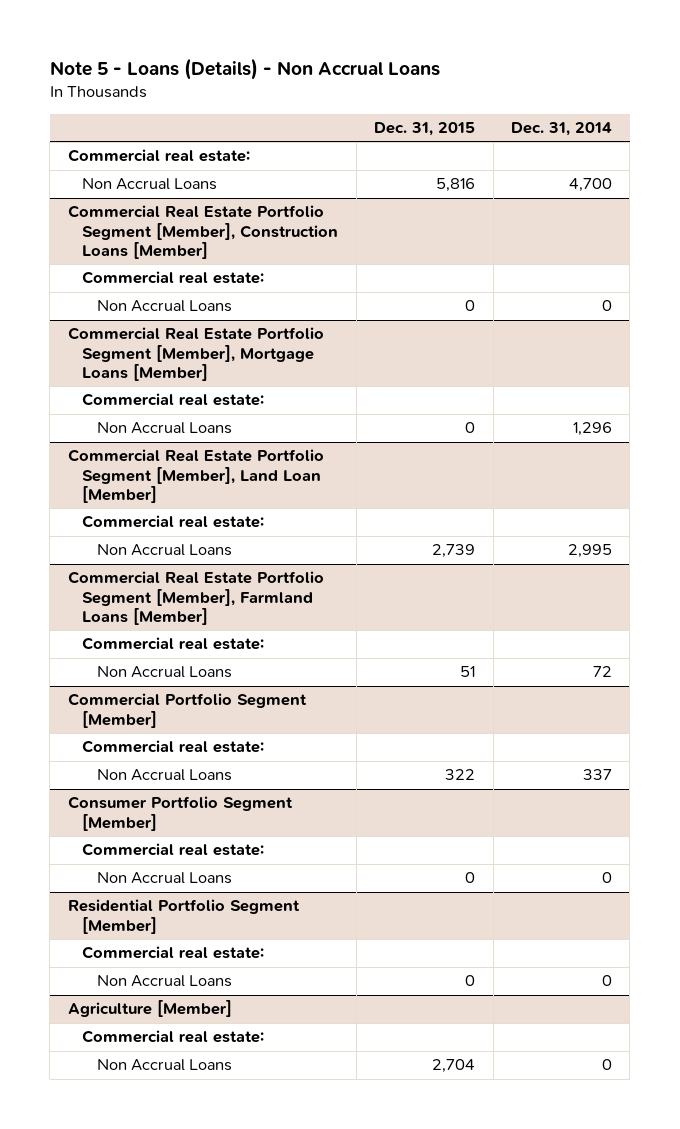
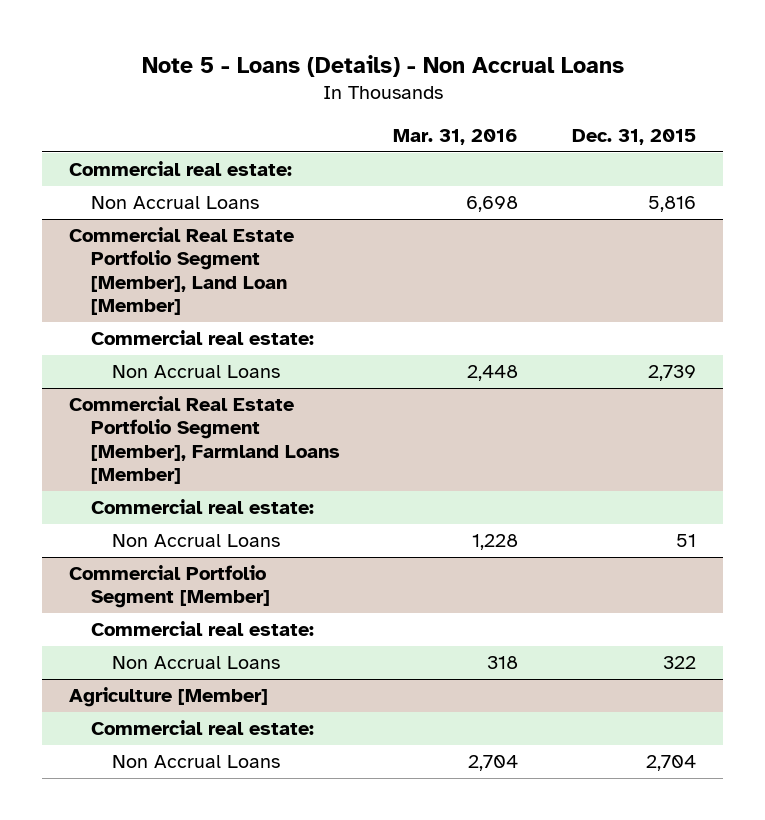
- | Dec. 31, 2015 | Dec. 31, 2014
+ | Mar. 31, 2016 | Dec. 31, 2015
- Commercial Real Estate Portfolio Segment [Member], Construction Loans [Member]
- Commercial real estate:
- Non Accrual Loans | 0 | 0
- Commercial Real Estate Portfolio Segment [Member], Mortgage Loans [Member]
- Commercial real estate:
- Non Accrual Loans | 0 | 1,296
- Consumer Portfolio Segment [Member]
- Commercial real estate:
- Non Accrual Loans | 0 | 0
- Residential Portfolio Segment [Member]
- Commercial real estate:
- Non Accrual Loans | 0 | 0

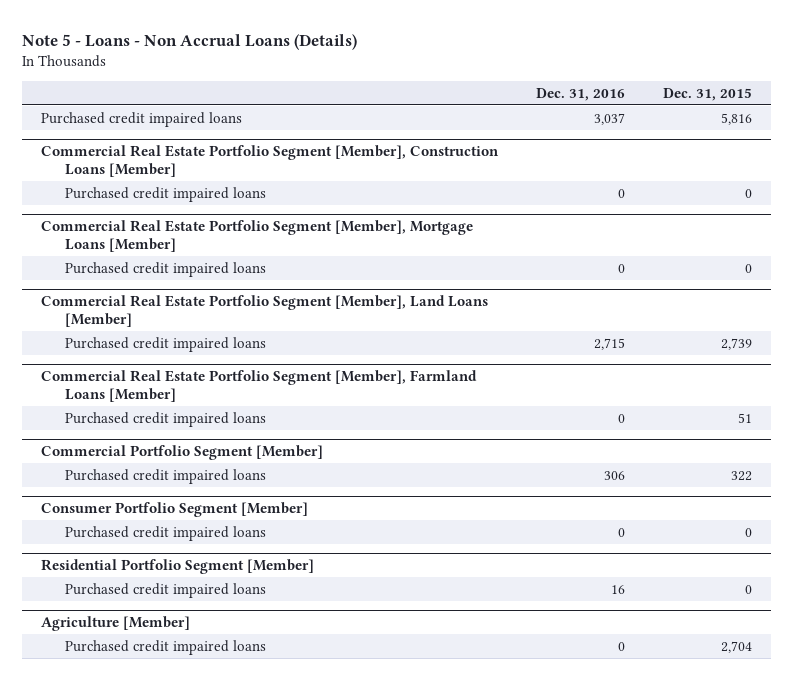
- Note 5 - Loans (Details) - Non Accrual Loans
+ Note 5 - Loans - Non Accrual Loans (Details)
- | Mar. 31, 2016 | Dec. 31, 2015
+ | Dec. 31, 2016 | Dec. 31, 2015
- Commercial real estate:
- Non Accrual Loans | 6,698 | 5,816
- Commercial Real Estate Portfolio Segment [Member], Land Loan [Member]
- Commercial real estate:
- Non Accrual Loans | 2,448 | 2,739
+ Purchased credit impaired loans | 3,037 | 5,816
+ Commercial Real Estate Portfolio Segment [Member], Construction Loans [Member]
+ Purchased credit impaired loans | 0 | 0
+ Commercial Real Estate Portfolio Segment [Member], Mortgage Loans [Member]
+ Purchased credit impaired loans | 0 | 0
+ Commercial Real Estate Portfolio Segment [Member], Land Loans [Member]
+ Purchased credit impaired loans | 2,715 | 2,739
@ Commercial Real Estate Portfolio Segment [Member], Farmland Loans [Member]
- Commercial real estate:
- Non Accrual Loans | 1,228 | 51
+ Purchased credit impaired loans | 0 | 51
@ Commercial Portfolio Segment [Member]
- Commercial real estate:
- Non Accrual Loans | 318 | 322
+ Purchased credit impaired loans | 306 | 322
+ Consumer Portfolio Segment [Member]
+ Purchased credit impaired loans | 0 | 0
+ Residential Portfolio Segment [Member]
+ Purchased credit impaired loans | 16 | 0
@ Agriculture [Member]
- Commercial real estate:
- Non Accrual Loans | 2,704 | 2,704
+ Purchased credit impaired loans | 0 | 2,704

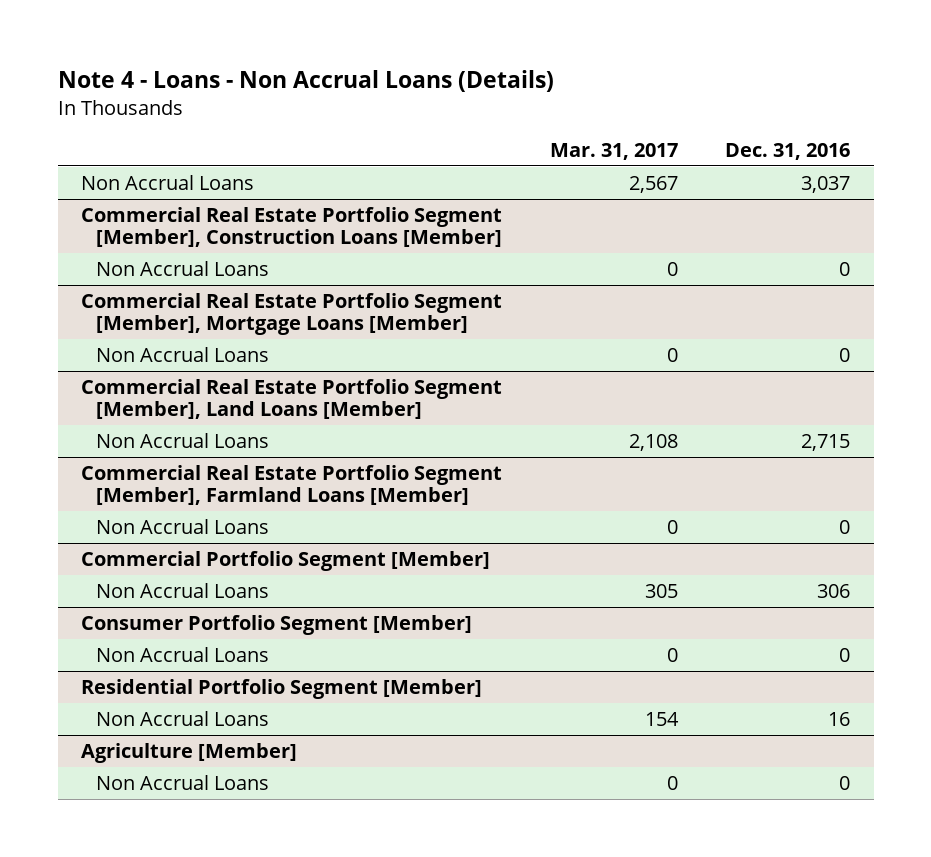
- Note 5 - Loans - Non Accrual Loans (Details)
+ Note 4 - Loans - Non Accrual Loans (Details)
- | Dec. 31, 2016 | Dec. 31, 2015
+ | Mar. 31, 2017 | Dec. 31, 2016
- Purchased credit impaired loans | 3,037 | 5,816
+ Non Accrual Loans | 2,567 | 3,037
@ Commercial Real Estate Portfolio Segment [Member], Construction Loans [Member]
- Purchased credit impaired loans | 0 | 0
+ Non Accrual Loans | 0 | 0
@ Commercial Real Estate Portfolio Segment [Member], Mortgage Loans [Member]
- Purchased credit impaired loans | 0 | 0
+ Non Accrual Loans | 0 | 0
@ Commercial Real Estate Portfolio Segment [Member], Land Loans [Member]
- Purchased credit impaired loans | 2,715 | 2,739
+ Non Accrual Loans | 2,108 | 2,715
@ Commercial Real Estate Portfolio Segment [Member], Farmland Loans [Member]
- Purchased credit impaired loans | 0 | 51
+ Non Accrual Loans | 0 | 0
@ Commercial Portfolio Segment [Member]
- Purchased credit impaired loans | 306 | 322
+ Non Accrual Loans | 305 | 306
@ Consumer Portfolio Segment [Member]
- Purchased credit impaired loans | 0 | 0
+ Non Accrual Loans | 0 | 0
@ Residential Portfolio Segment [Member]
- Purchased credit impaired loans | 16 | 0
+ Non Accrual Loans | 154 | 16
@ Agriculture [Member]
- Purchased credit impaired loans | 0 | 2,704
+ Non Accrual Loans | 0 | 0

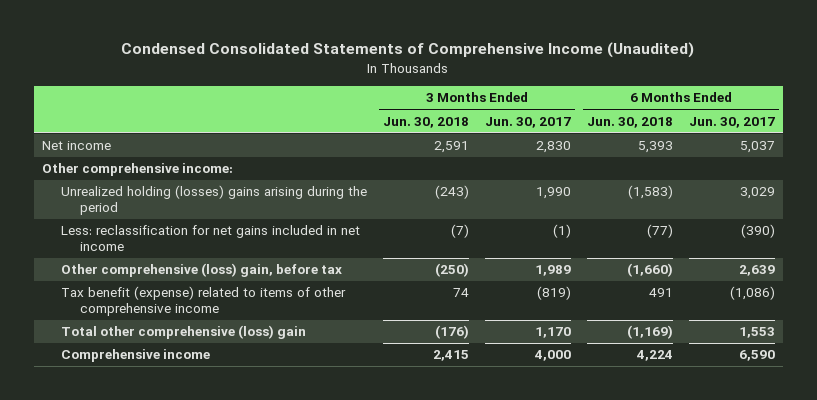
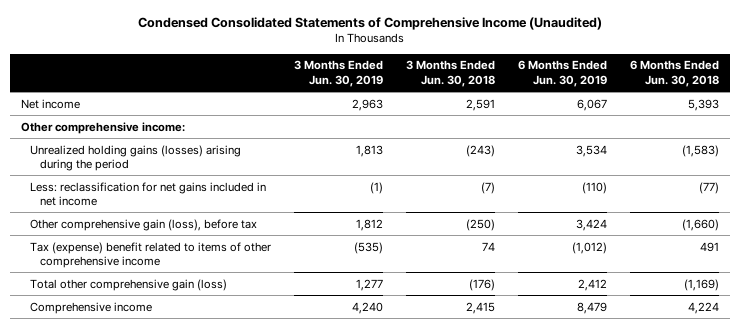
- | 3 Months Ended Jun. 30, 2018 | 3 Months Ended Jun. 30, 2017 | 6 Months Ended Jun. 30, 2018 | 6 Months Ended Jun. 30, 2017
+ | 3 Months Ended Jun. 30, 2019 | 3 Months Ended Jun. 30, 2018 | 6 Months Ended Jun. 30, 2019 | 6 Months Ended Jun. 30, 2018
- Unrealized holding (losses) gains arising during the period | (243) | 1,990 | (1,583) | 3,029
+ Unrealized holding gains (losses) arising during the period | 1,813 | (243) | 3,534 | (1,583)
- Other comprehensive (loss) gain, before tax | (250) | 1,989 | (1,660) | 2,639
- Tax benefit (expense) related to items of other comprehensive income | 74 | (819) | 491 | (1,086)
- Total other comprehensive (loss) gain | (176) | 1,170 | (1,169) | 1,553
+ Other comprehensive gain (loss), before tax | 1,812 | (250) | 3,424 | (1,660)
+ Tax (expense) benefit related to items of other comprehensive income | (535) | 74 | (1,012) | 491
+ Total other comprehensive gain (loss) | 1,277 | (176) | 2,412 | (1,169)

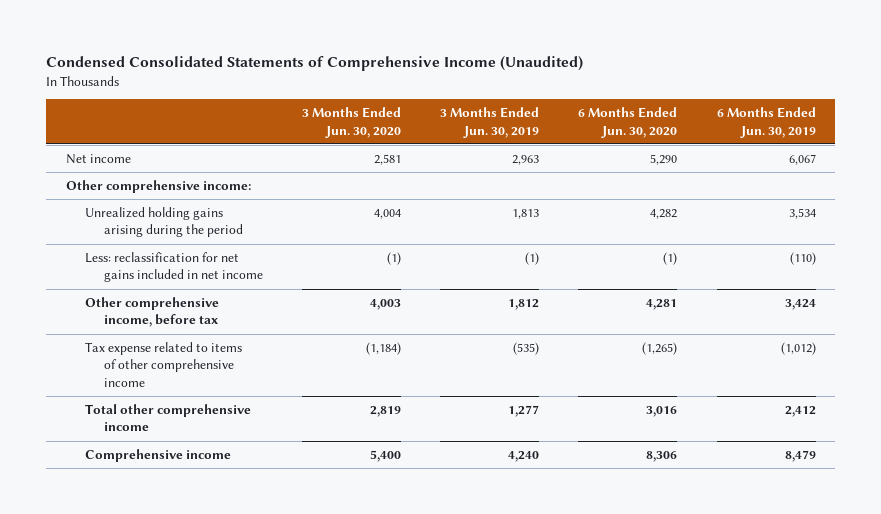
- | 3 Months Ended Jun. 30, 2019 | 3 Months Ended Jun. 30, 2018 | 6 Months Ended Jun. 30, 2019 | 6 Months Ended Jun. 30, 2018
+ | 3 Months Ended Jun. 30, 2020 | 3 Months Ended Jun. 30, 2019 | 6 Months Ended Jun. 30, 2020 | 6 Months Ended Jun. 30, 2019
- Unrealized holding gains (losses) arising during the period | 1,813 | (243) | 3,534 | (1,583)
+ Unrealized holding gains arising during the period | 4,004 | 1,813 | 4,282 | 3,534
- Other comprehensive gain (loss), before tax | 1,812 | (250) | 3,424 | (1,660)
- Tax (expense) benefit related to items of other comprehensive income | (535) | 74 | (1,012) | 491
- Total other comprehensive gain (loss) | 1,277 | (176) | 2,412 | (1,169)
+ Other comprehensive income, before tax | 4,003 | 1,812 | 4,281 | 3,424
+ Tax expense related to items of other comprehensive income | (1,184) | (535) | (1,265) | (1,012)
+ Total other comprehensive income | 2,819 | 1,277 | 3,016 | 2,412

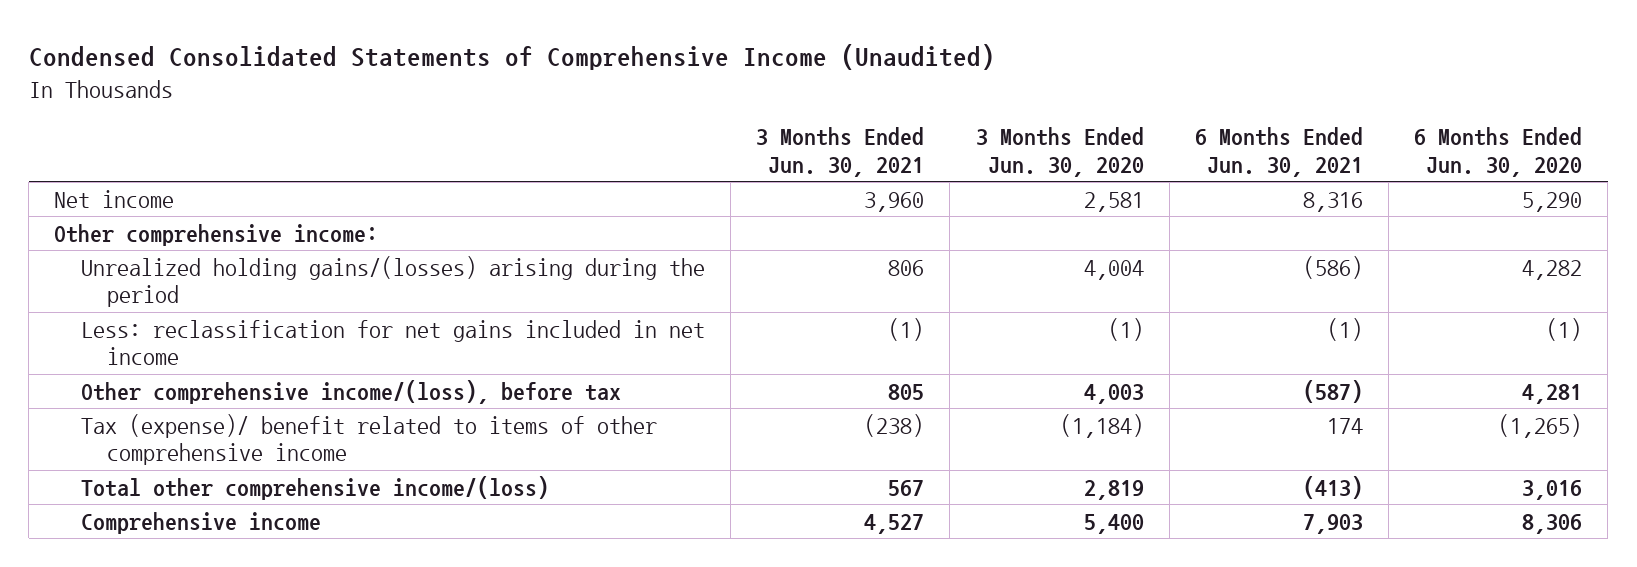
- | 3 Months Ended Jun. 30, 2020 | 3 Months Ended Jun. 30, 2019 | 6 Months Ended Jun. 30, 2020 | 6 Months Ended Jun. 30, 2019
+ | 3 Months Ended Jun. 30, 2021 | 3 Months Ended Jun. 30, 2020 | 6 Months Ended Jun. 30, 2021 | 6 Months Ended Jun. 30, 2020
- Unrealized holding gains arising during the period | 4,004 | 1,813 | 4,282 | 3,534
+ Unrealized holding gains/(losses) arising during the period | 806 | 4,004 | (586) | 4,282
- Other comprehensive income, before tax | 4,003 | 1,812 | 4,281 | 3,424
- Tax expense related to items of other comprehensive income | (1,184) | (535) | (1,265) | (1,012)
- Total other comprehensive income | 2,819 | 1,277 | 3,016 | 2,412
+ Other comprehensive income/(loss), before tax | 805 | 4,003 | (587) | 4,281
+ Tax (expense)/ benefit related to items of other comprehensive income | (238) | (1,184) | 174 | (1,265)
+ Total other comprehensive income/(loss) | 567 | 2,819 | (413) | 3,016

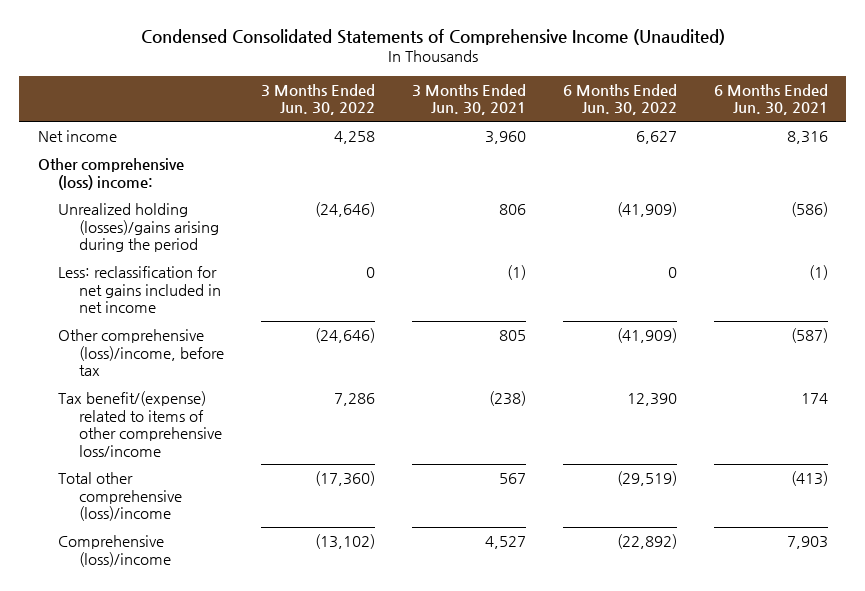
- | 3 Months Ended Jun. 30, 2021 | 3 Months Ended Jun. 30, 2020 | 6 Months Ended Jun. 30, 2021 | 6 Months Ended Jun. 30, 2020
+ | 3 Months Ended Jun. 30, 2022 | 3 Months Ended Jun. 30, 2021 | 6 Months Ended Jun. 30, 2022 | 6 Months Ended Jun. 30, 2021
- Other comprehensive income:
- Unrealized holding gains/(losses) arising during the period | 806 | 4,004 | (586) | 4,282
+ Other comprehensive (loss) income:
+ Unrealized holding (losses)/gains arising during the period | (24,646) | 806 | (41,909) | (586)
- Other comprehensive income/(loss), before tax | 805 | 4,003 | (587) | 4,281
- Tax (expense)/ benefit related to items of other comprehensive income | (238) | (1,184) | 174 | (1,265)
- Total other comprehensive income/(loss) | 567 | 2,819 | (413) | 3,016
- Comprehensive income | 4,527 | 5,400 | 7,903 | 8,306
+ Other comprehensive (loss)/income, before tax | (24,646) | 805 | (41,909) | (587)
+ Tax benefit/(expense) related to items of other comprehensive loss/income | 7,286 | (238) | 12,390 | 174
+ Total other comprehensive (loss)/income | (17,360) | 567 | (29,519) | (413)
+ Comprehensive (loss)/income | (13,102) | 4,527 | (22,892) | 7,903

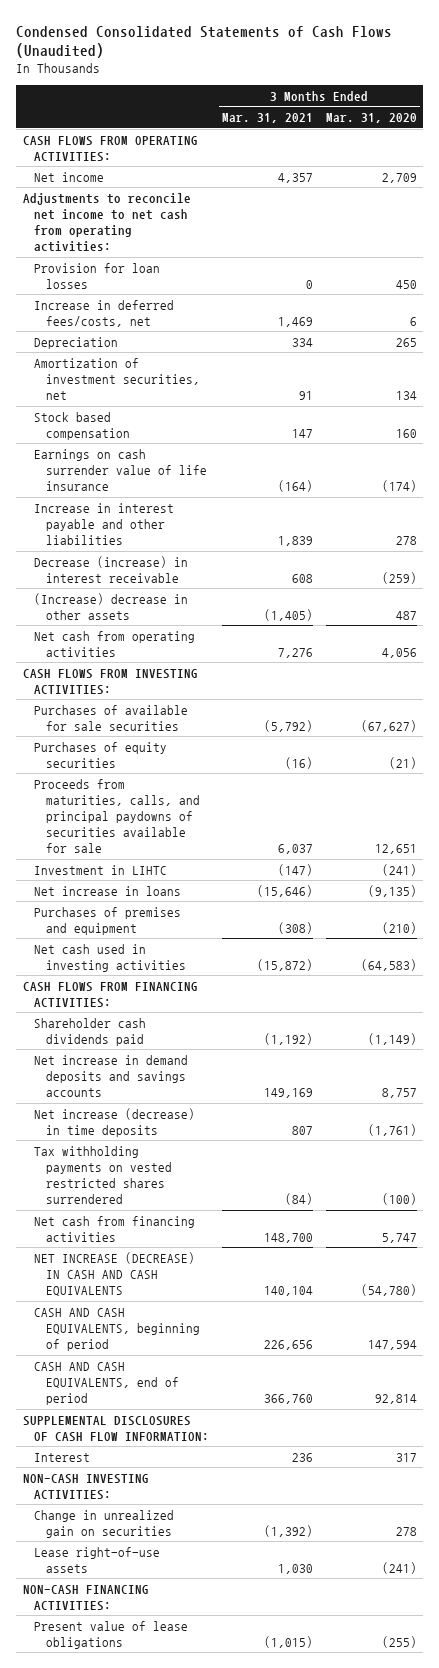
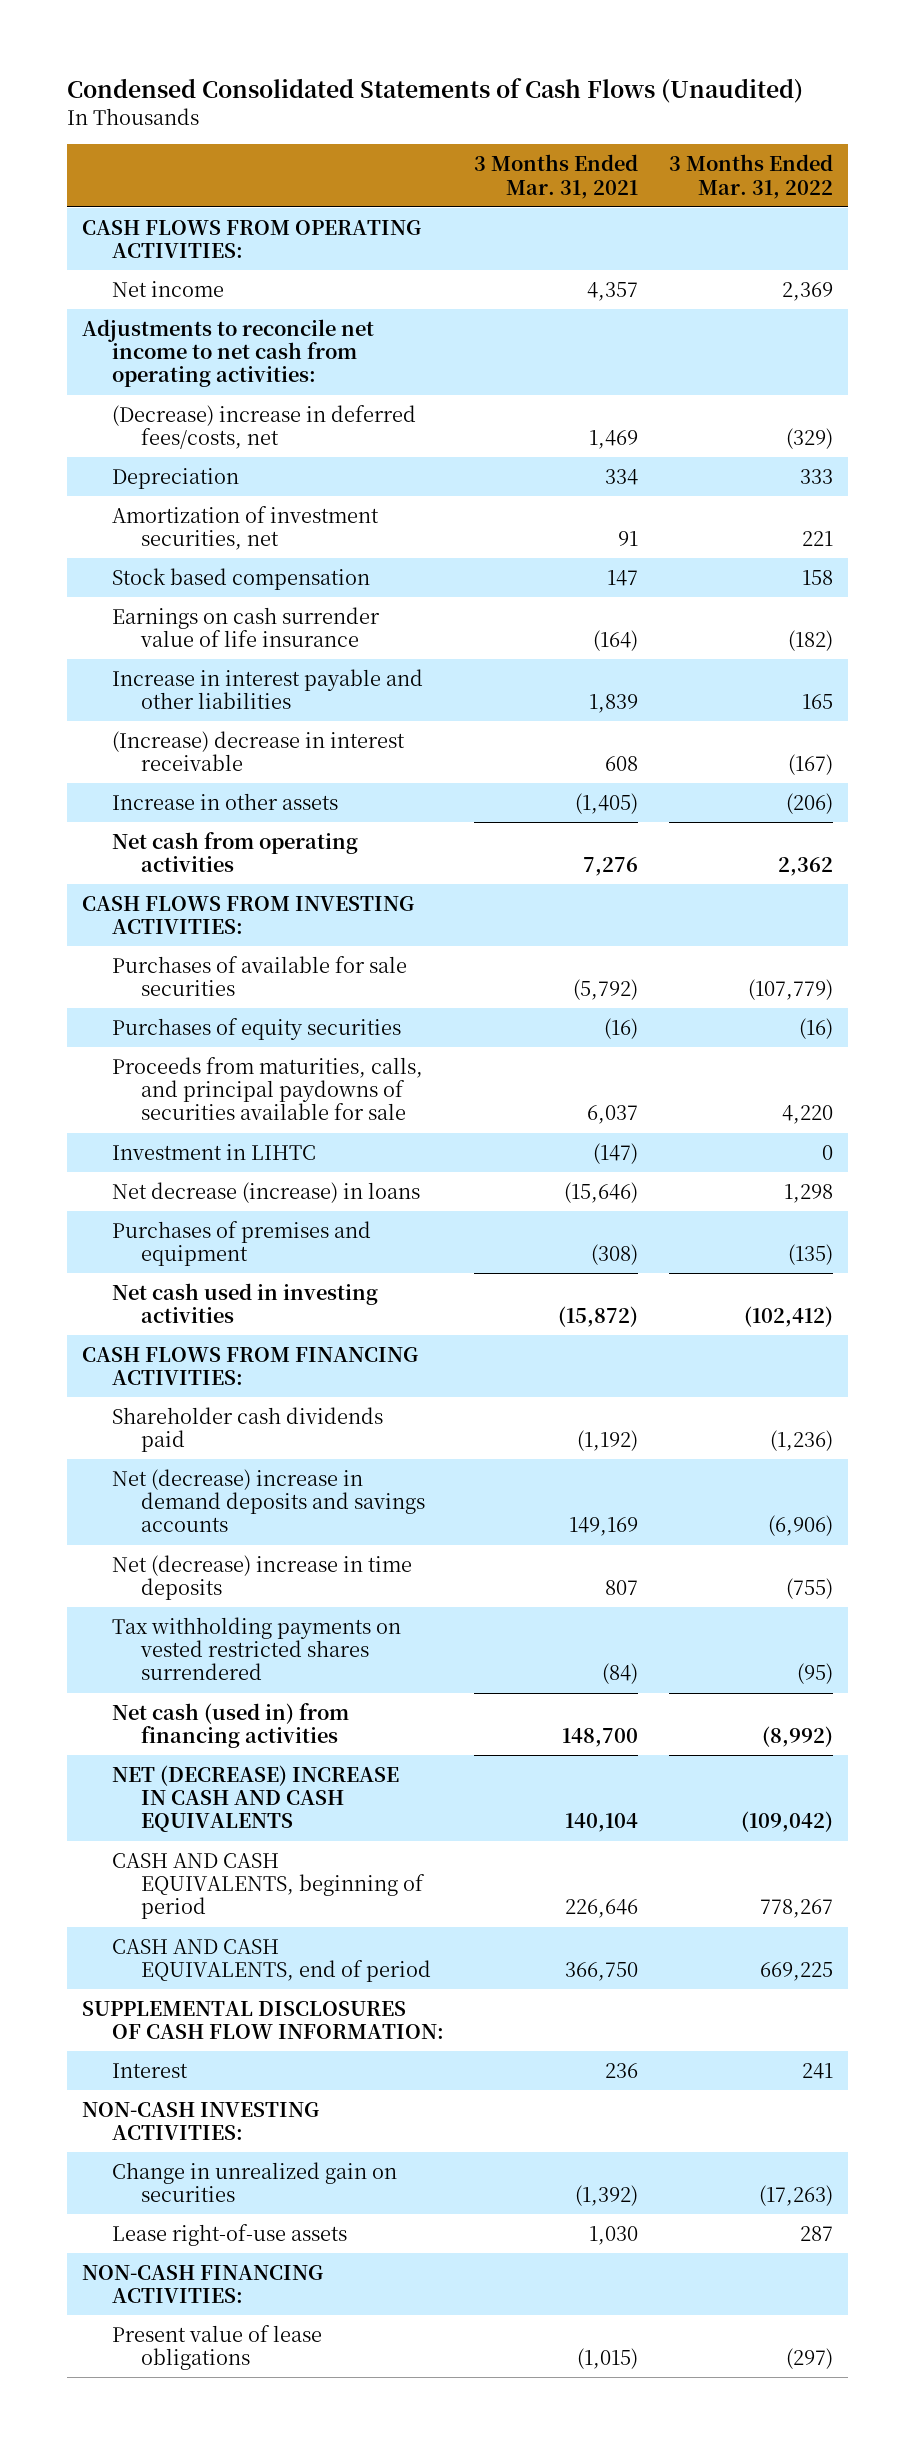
- | 3 Months Ended Mar. 31, 2021 | 3 Months Ended Mar. 31, 2020
+ | 3 Months Ended Mar. 31, 2021 | 3 Months Ended Mar. 31, 2022
- Provision for loan losses | 0 | 450
- Increase in deferred fees/costs, net | 1,469 | 6
+ (Decrease) increase in deferred fees/costs, net | 1,469 | (329)
- Decrease (increase) in interest receivable | 608 | (259)
- (Increase) decrease in other assets | (1,405) | 487
+ (Increase) decrease in interest receivable | 608 | (167)
+ Increase in other assets | (1,405) | (206)
- Net increase in loans | (15,646) | (9,135)
+ Net decrease (increase) in loans | (15,646) | 1,298
- Net increase in demand deposits and savings accounts | 149,169 | 8,757
- Net increase (decrease) in time deposits | 807 | (1,761)
+ Net (decrease) increase in demand deposits and savings accounts | 149,169 | (6,906)
+ Net (decrease) increase in time deposits | 807 | (755)
- Net cash from financing activities | 148,700 | 5,747
- NET INCREASE (DECREASE) IN CASH AND CASH EQUIVALENTS | 140,104 | (54,780)
- CASH AND CASH EQUIVALENTS, beginning of period | 226,656 | 147,594
- CASH AND CASH EQUIVALENTS, end of period | 366,760 | 92,814
+ Net cash (used in) from financing activities | 148,700 | (8,992)
+ NET (DECREASE) INCREASE IN CASH AND CASH EQUIVALENTS | 140,104 | (109,042)
+ CASH AND CASH EQUIVALENTS, beginning of period | 226,646 | 778,267
+ CASH AND CASH EQUIVALENTS, end of period | 366,750 | 669,225

